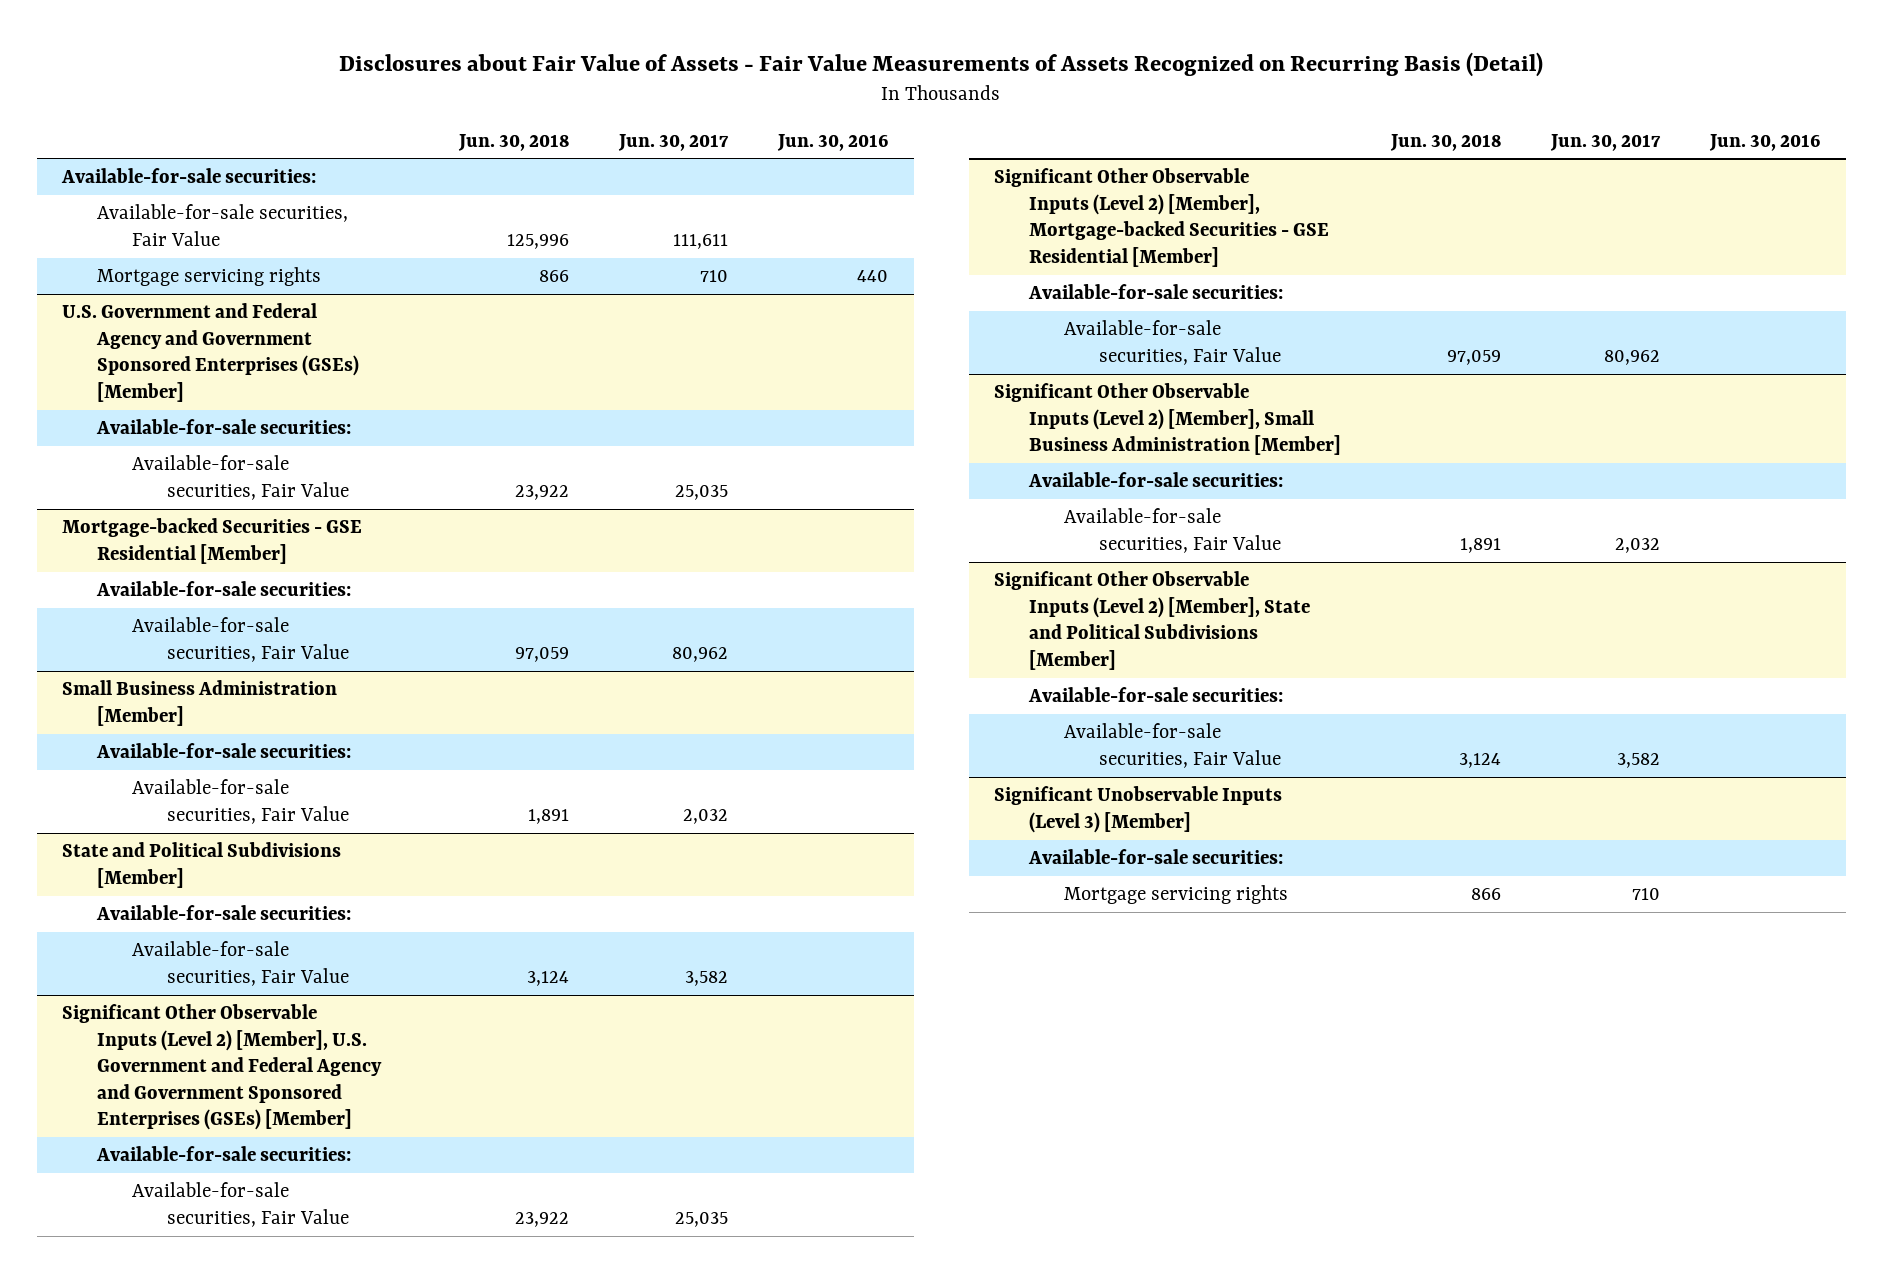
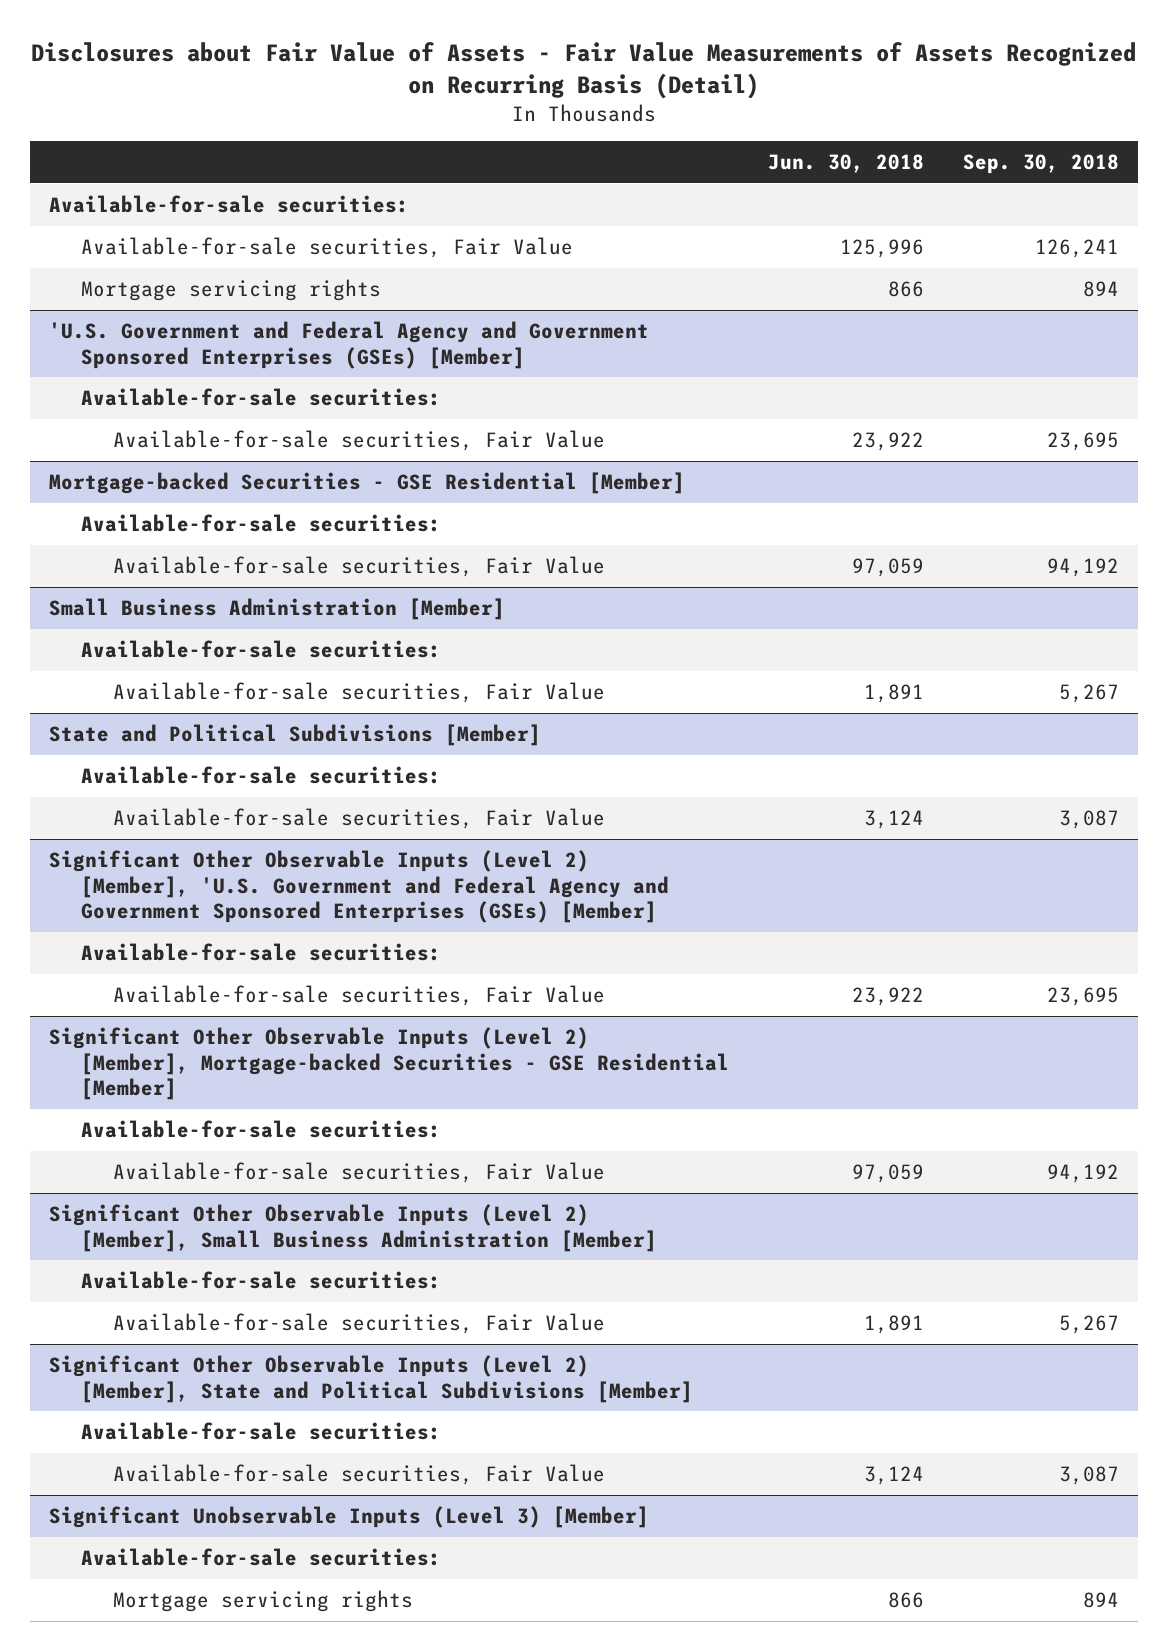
- | Jun. 30, 2018 | Jun. 30, 2017 | Jun. 30, 2016
+ | Jun. 30, 2018 | Sep. 30, 2018
- U.S. Government and Federal Agency and Government Sponsored Enterprises (GSEs) [Member]
+ 'U.S. Government and Federal Agency and Government Sponsored Enterprises (GSEs) [Member]
- Significant Other Observable Inputs (Level 2) [Member], U.S. Government and Federal Agency and Government Sponsored Enterprises (GSEs) [Member]
+ Significant Other Observable Inputs (Level 2) [Member], 'U.S. Government and Federal Agency and Government Sponsored Enterprises (GSEs) [Member]

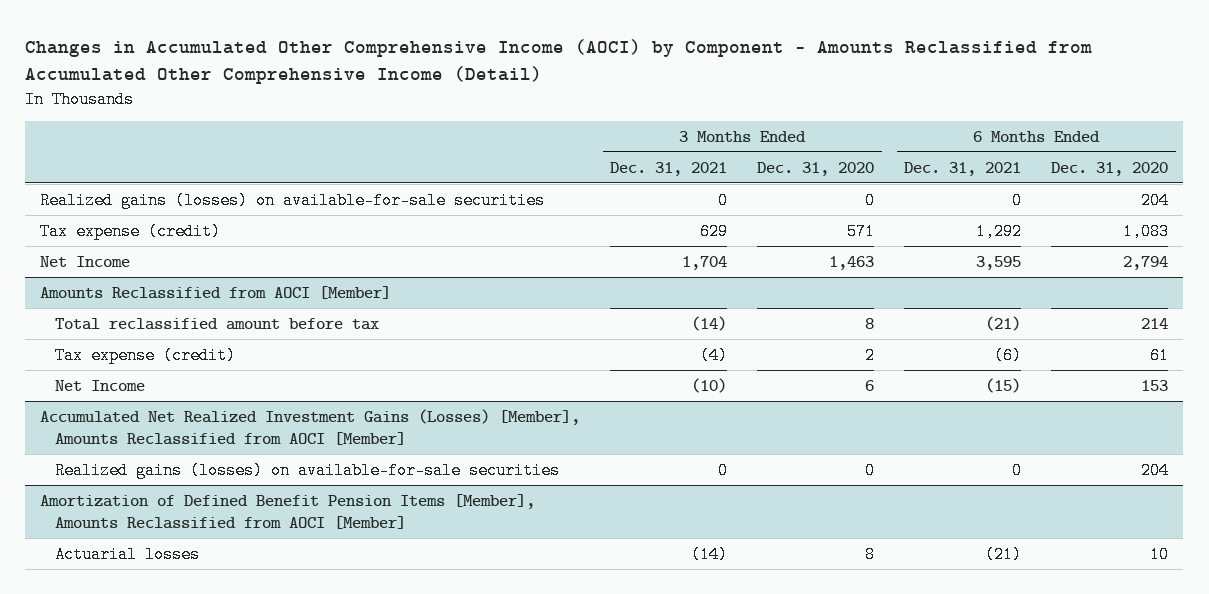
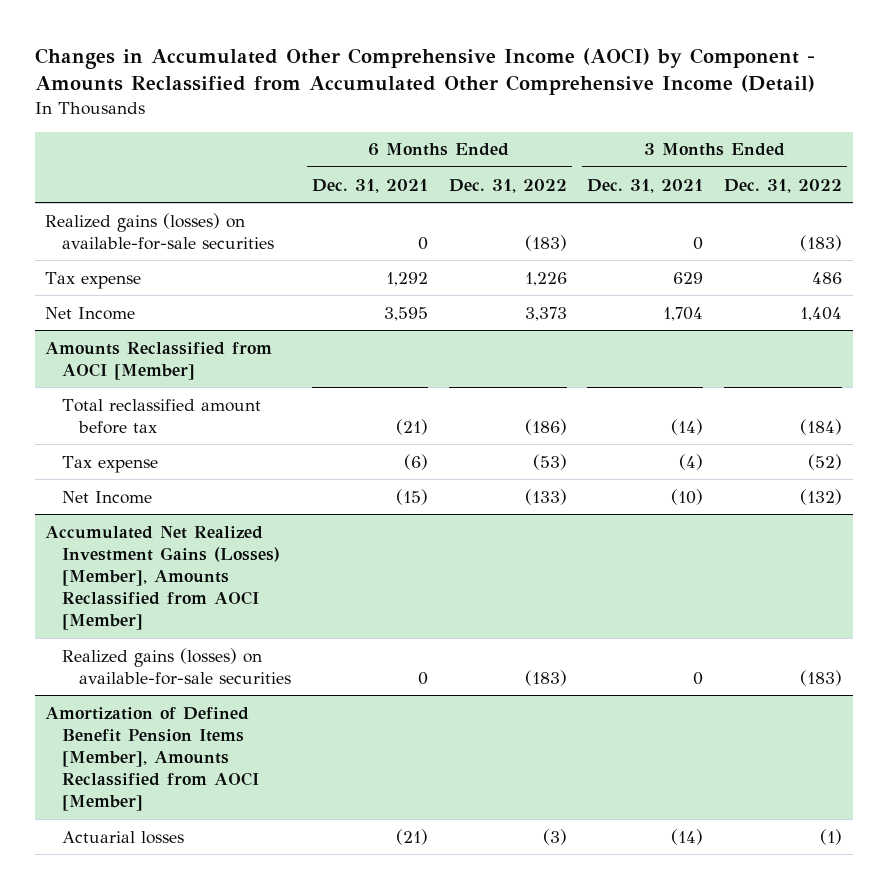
- | 3 Months Ended Dec. 31, 2021 | 3 Months Ended Dec. 31, 2020 | 6 Months Ended Dec. 31, 2021 | 6 Months Ended Dec. 31, 2020
+ | 6 Months Ended Dec. 31, 2021 | 6 Months Ended Dec. 31, 2022 | 3 Months Ended Dec. 31, 2021 | 3 Months Ended Dec. 31, 2022
- Tax expense (credit) | 629 | 571 | 1,292 | 1,083
+ Tax expense | 1,292 | 1,226 | 629 | 486
@ Amounts Reclassified from AOCI [Member]
- Tax expense (credit) | (4) | 2 | (6) | 61
+ Tax expense | (6) | (53) | (4) | (52)

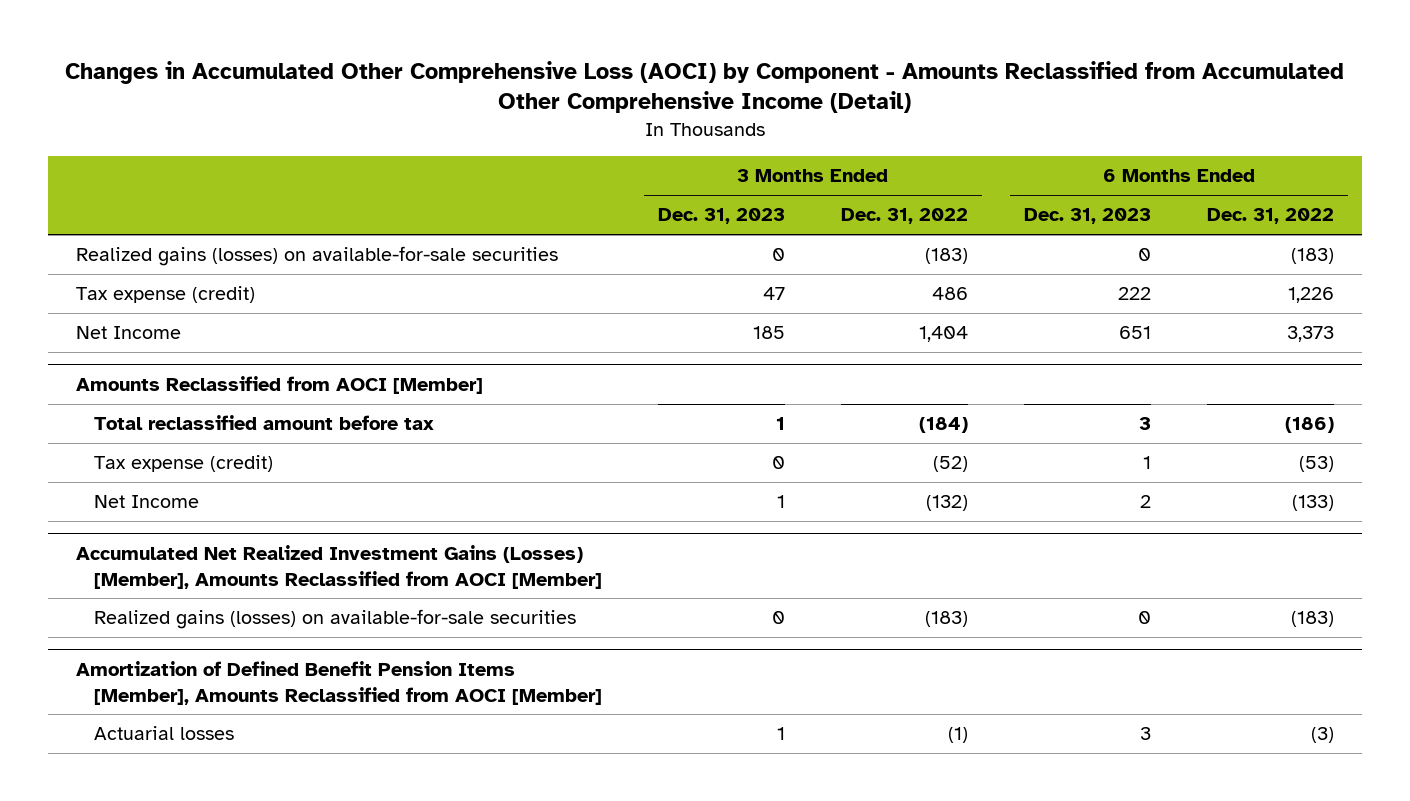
- Changes in Accumulated Other Comprehensive Income (AOCI) by Component - Amounts Reclassified from Accumulated Other Comprehensive Income (Detail)
+ Changes in Accumulated Other Comprehensive Loss (AOCI) by Component - Amounts Reclassified from Accumulated Other Comprehensive Income (Detail)
- | 6 Months Ended Dec. 31, 2021 | 6 Months Ended Dec. 31, 2022 | 3 Months Ended Dec. 31, 2021 | 3 Months Ended Dec. 31, 2022
+ | 3 Months Ended Dec. 31, 2023 | 3 Months Ended Dec. 31, 2022 | 6 Months Ended Dec. 31, 2023 | 6 Months Ended Dec. 31, 2022
- Tax expense | 1,292 | 1,226 | 629 | 486
+ Tax expense (credit) | 47 | 486 | 222 | 1,226
@ Amounts Reclassified from AOCI [Member]
- Tax expense | (6) | (53) | (4) | (52)
+ Tax expense (credit) | 0 | (52) | 1 | (53)

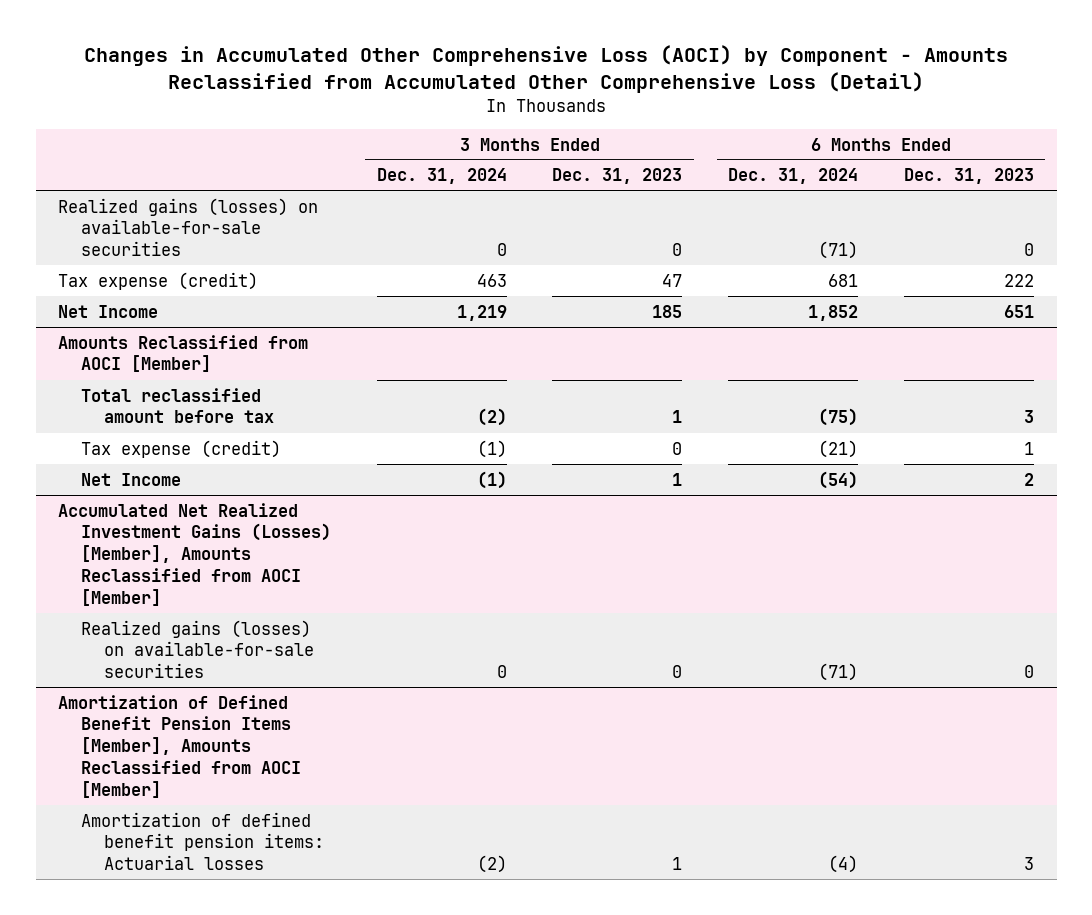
- Changes in Accumulated Other Comprehensive Loss (AOCI) by Component - Amounts Reclassified from Accumulated Other Comprehensive Income (Detail)
+ Changes in Accumulated Other Comprehensive Loss (AOCI) by Component - Amounts Reclassified from Accumulated Other Comprehensive Loss (Detail)
- | 3 Months Ended Dec. 31, 2023 | 3 Months Ended Dec. 31, 2022 | 6 Months Ended Dec. 31, 2023 | 6 Months Ended Dec. 31, 2022
+ | 3 Months Ended Dec. 31, 2024 | 3 Months Ended Dec. 31, 2023 | 6 Months Ended Dec. 31, 2024 | 6 Months Ended Dec. 31, 2023
@ Amortization of Defined Benefit Pension Items [Member], Amounts Reclassified from AOCI [Member]
- Actuarial losses | 1 | (1) | 3 | (3)
+ Amortization of defined benefit pension items: Actuarial losses | (2) | 1 | (4) | 3

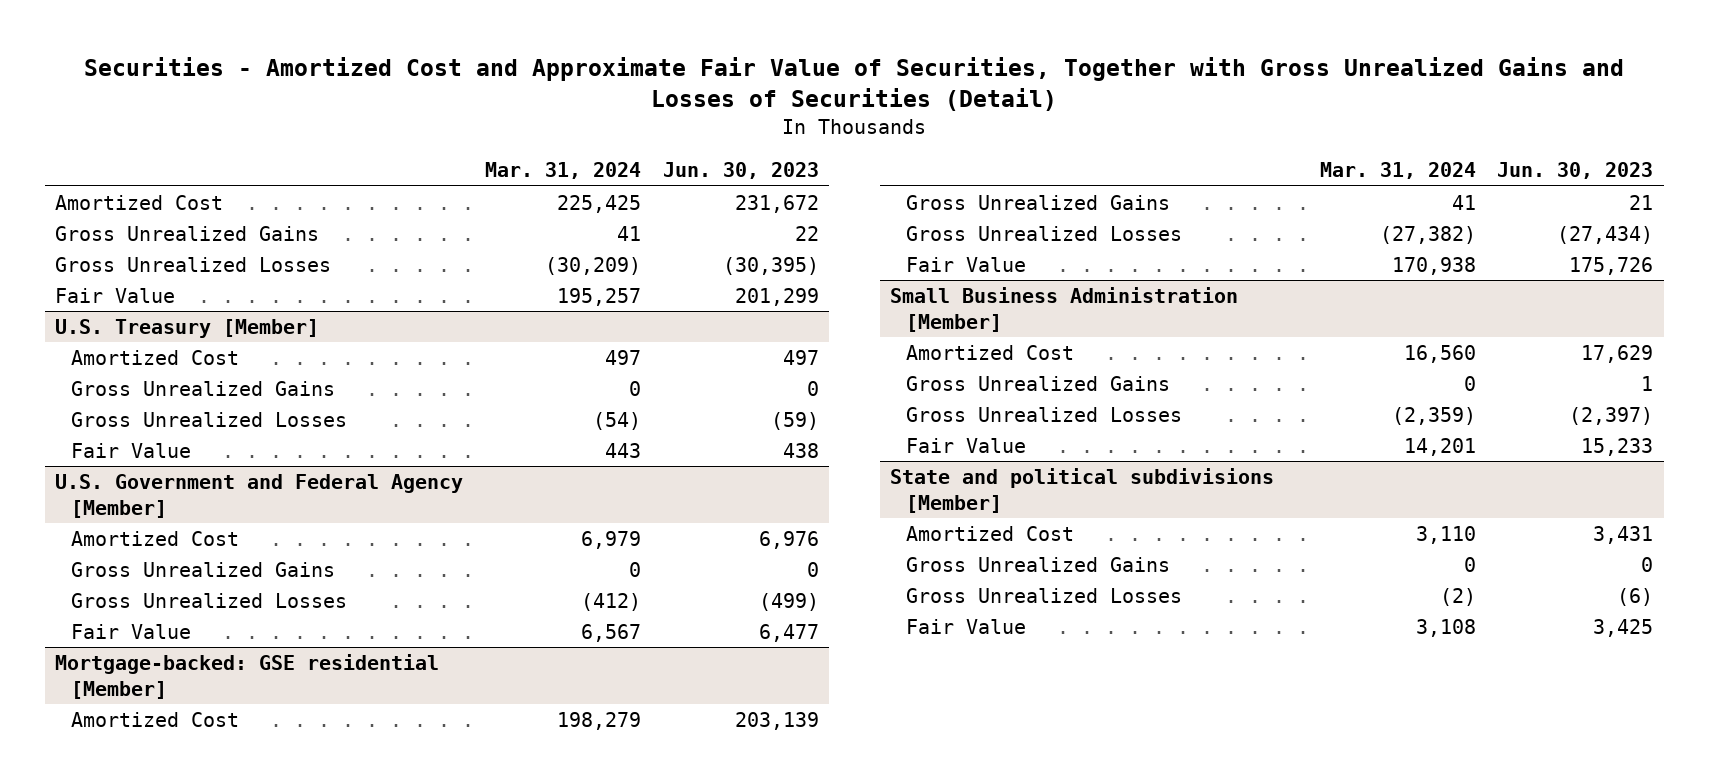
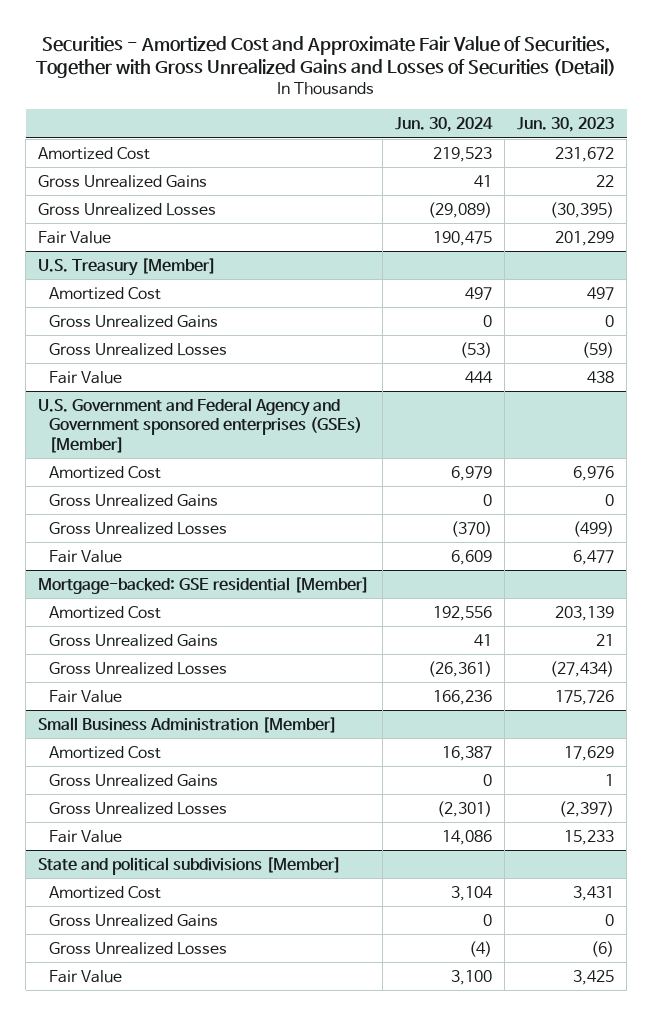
- | Mar. 31, 2024 | Jun. 30, 2023
+ | Jun. 30, 2024 | Jun. 30, 2023
- U.S. Government and Federal Agency [Member]
+ U.S. Government and Federal Agency and Government sponsored enterprises (GSEs) [Member]

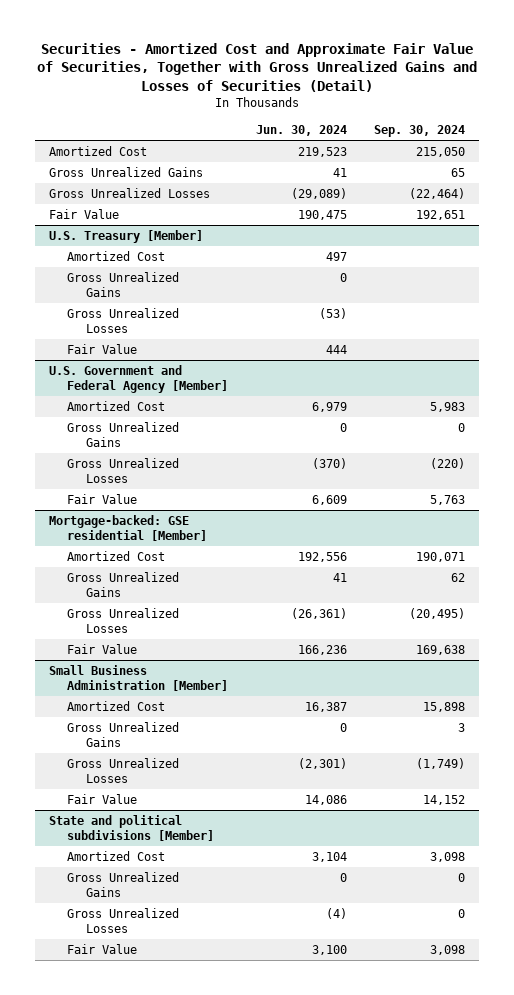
- | Jun. 30, 2024 | Jun. 30, 2023
+ | Jun. 30, 2024 | Sep. 30, 2024
- U.S. Government and Federal Agency and Government sponsored enterprises (GSEs) [Member]
+ U.S. Government and Federal Agency [Member]

